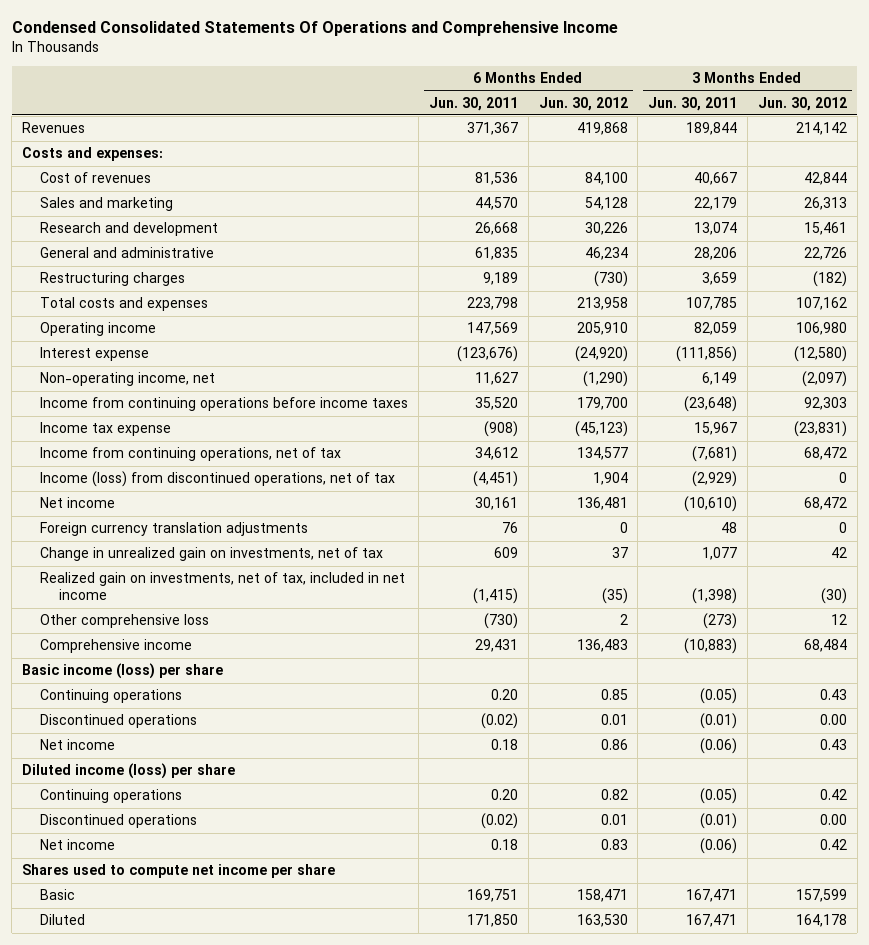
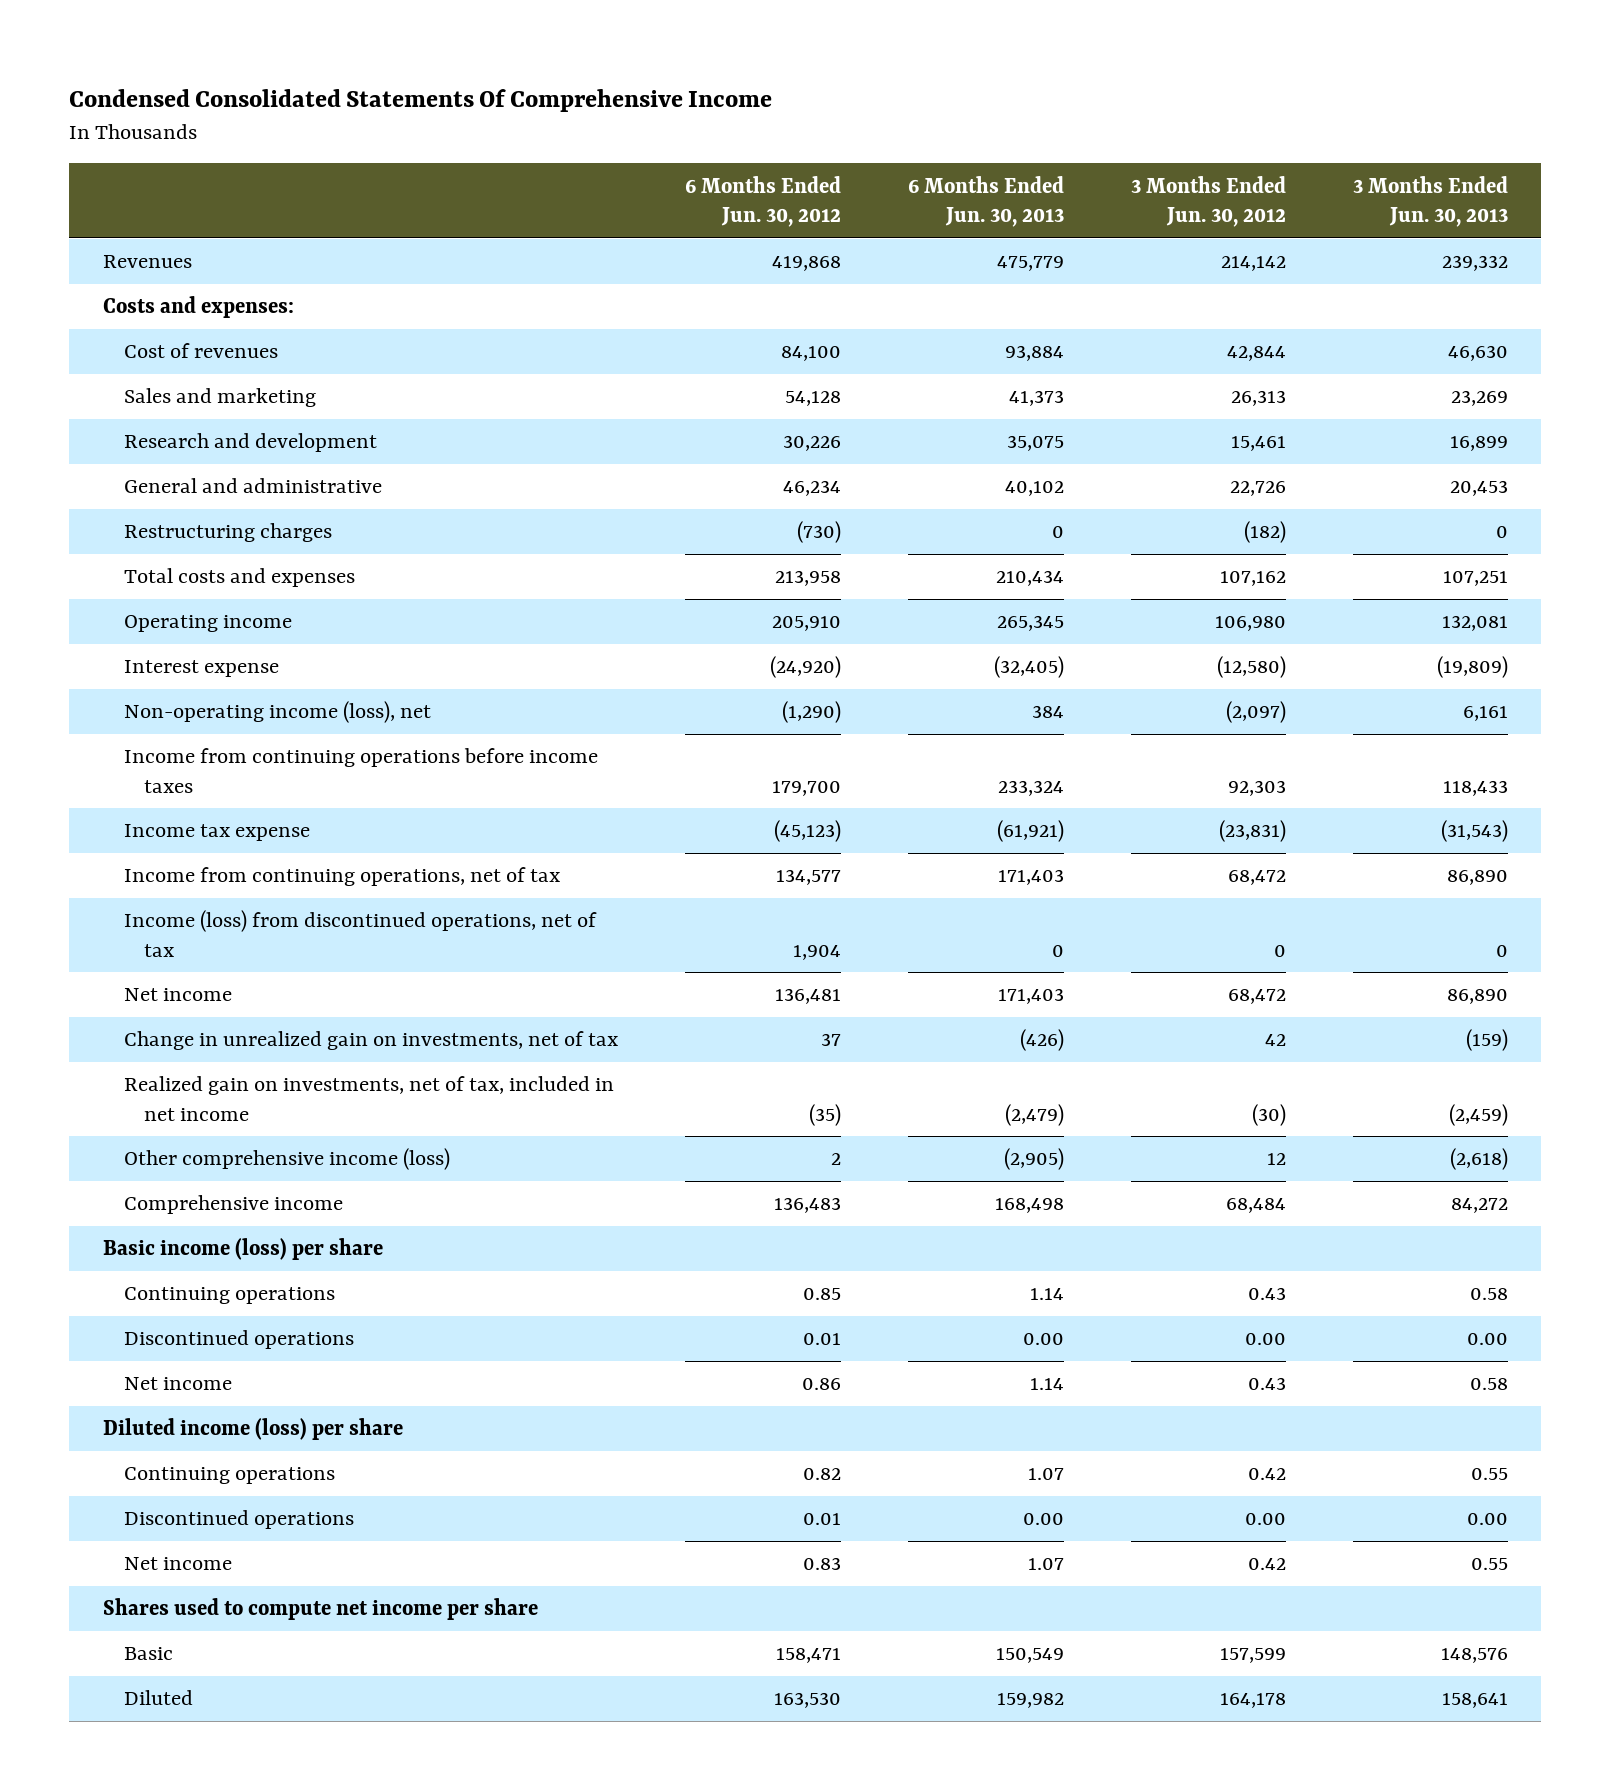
- Condensed Consolidated Statements Of Operations and Comprehensive Income
+ Condensed Consolidated Statements Of Comprehensive Income
- | 6 Months Ended Jun. 30, 2011 | 6 Months Ended Jun. 30, 2012 | 3 Months Ended Jun. 30, 2011 | 3 Months Ended Jun. 30, 2012
+ | 6 Months Ended Jun. 30, 2012 | 6 Months Ended Jun. 30, 2013 | 3 Months Ended Jun. 30, 2012 | 3 Months Ended Jun. 30, 2013
- Non-operating income, net | 11,627 | (1,290) | 6,149 | (2,097)
+ Non-operating income (loss), net | (1,290) | 384 | (2,097) | 6,161
- Foreign currency translation adjustments | 76 | 0 | 48 | 0
- Other comprehensive loss | (730) | 2 | (273) | 12
+ Other comprehensive income (loss) | 2 | (2,905) | 12 | (2,618)

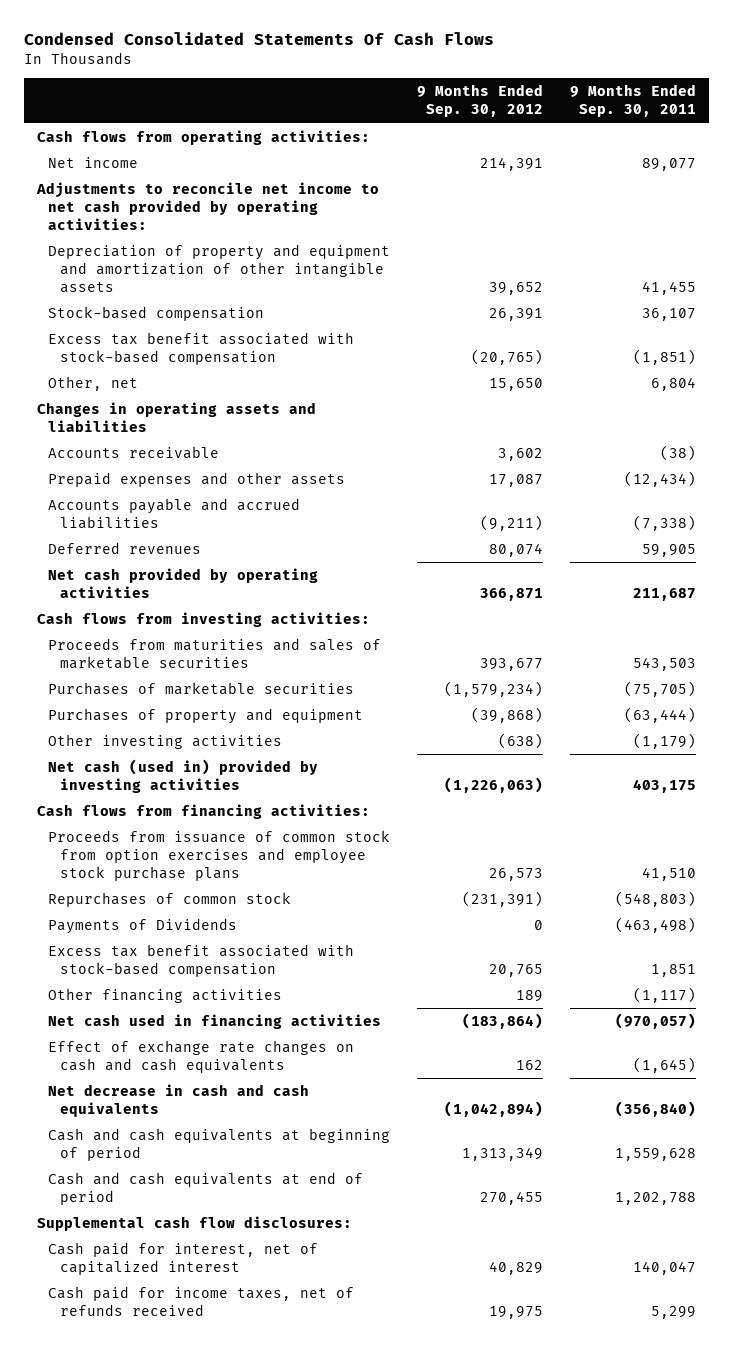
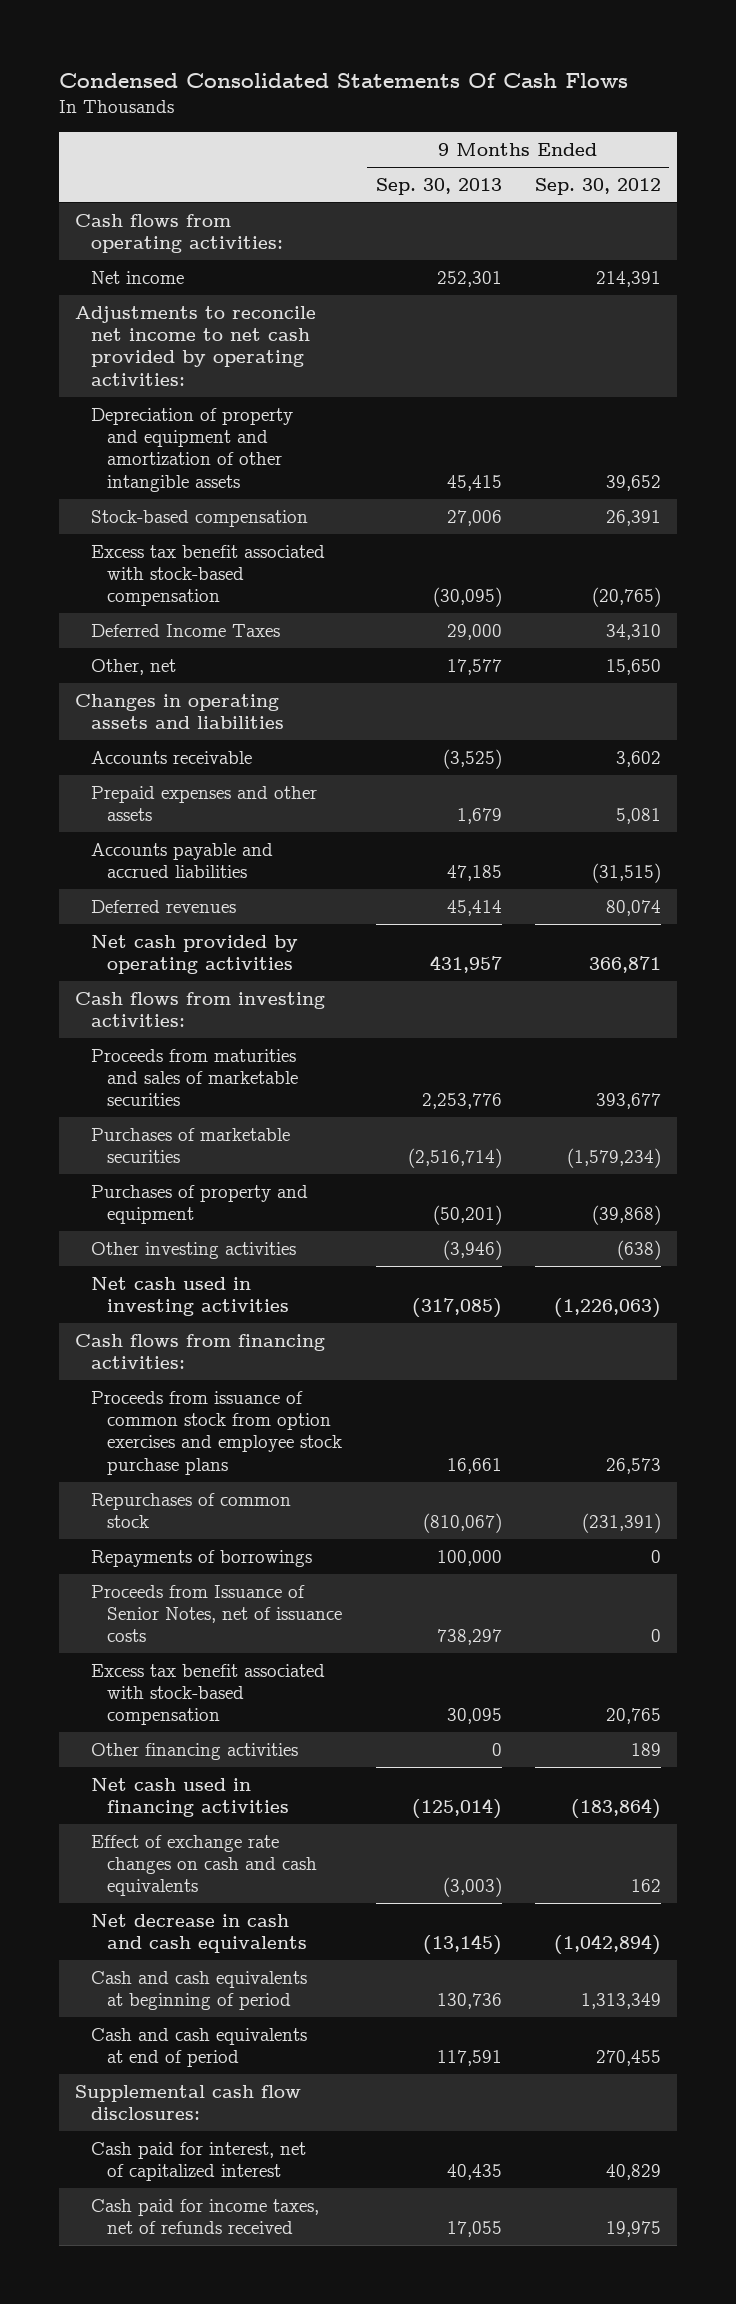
- | 9 Months Ended Sep. 30, 2012 | 9 Months Ended Sep. 30, 2011
+ | 9 Months Ended Sep. 30, 2013 | 9 Months Ended Sep. 30, 2012
+ Deferred Income Taxes | 29,000 | 34,310
- Prepaid expenses and other assets | 17,087 | (12,434)
- Accounts payable and accrued liabilities | (9,211) | (7,338)
+ Prepaid expenses and other assets | 1,679 | 5,081
+ Accounts payable and accrued liabilities | 47,185 | (31,515)
- Net cash (used in) provided by investing activities | (1,226,063) | 403,175
+ Net cash used in investing activities | (317,085) | (1,226,063)
- Payments of Dividends | 0 | (463,498)
+ Repayments of borrowings | 100,000 | 0
+ Proceeds from Issuance of Senior Notes, net of issuance costs | 738,297 | 0

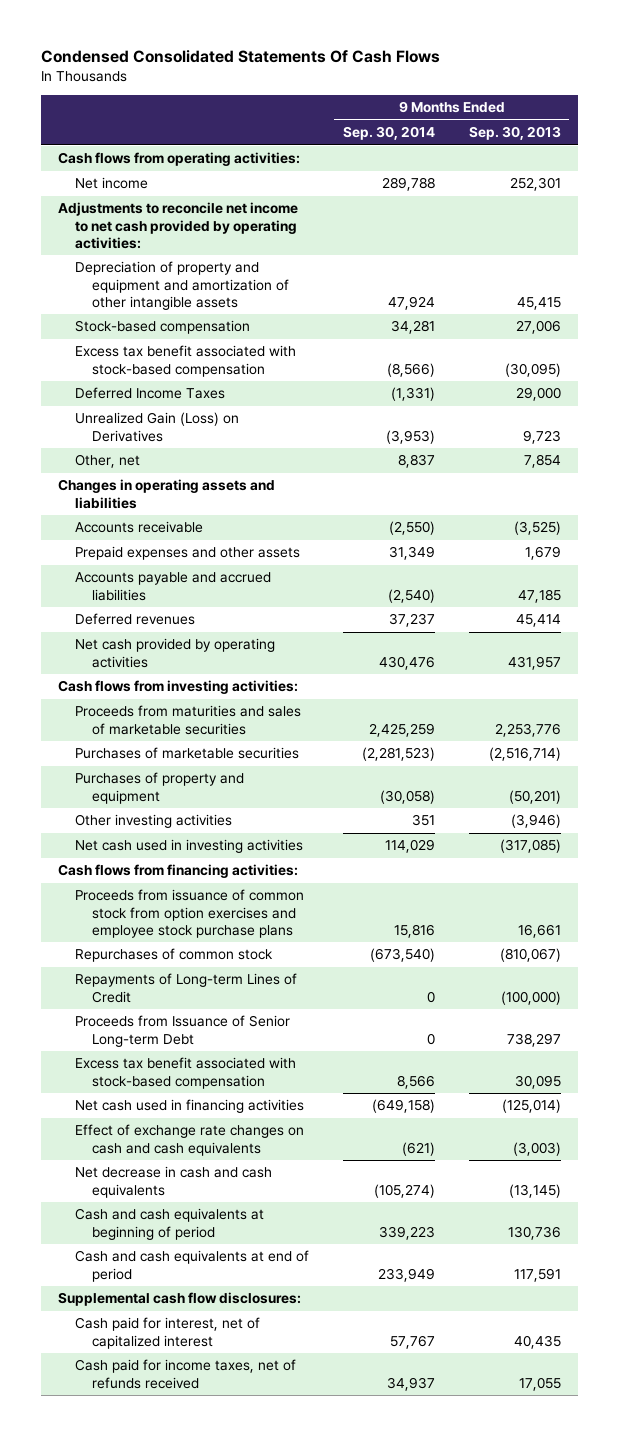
- | 9 Months Ended Sep. 30, 2013 | 9 Months Ended Sep. 30, 2012
+ | 9 Months Ended Sep. 30, 2014 | 9 Months Ended Sep. 30, 2013
- Other, net | 17,577 | 15,650
+ Unrealized Gain (Loss) on Derivatives | (3,953) | 9,723
+ Other, net | 8,837 | 7,854
- Repayments of borrowings | 100,000 | 0
- Proceeds from Issuance of Senior Notes, net of issuance costs | 738,297 | 0
+ Repayments of Long-term Lines of Credit | 0 | (100,000)
+ Proceeds from Issuance of Senior Long-term Debt | 0 | 738,297
- Other financing activities | 0 | 189

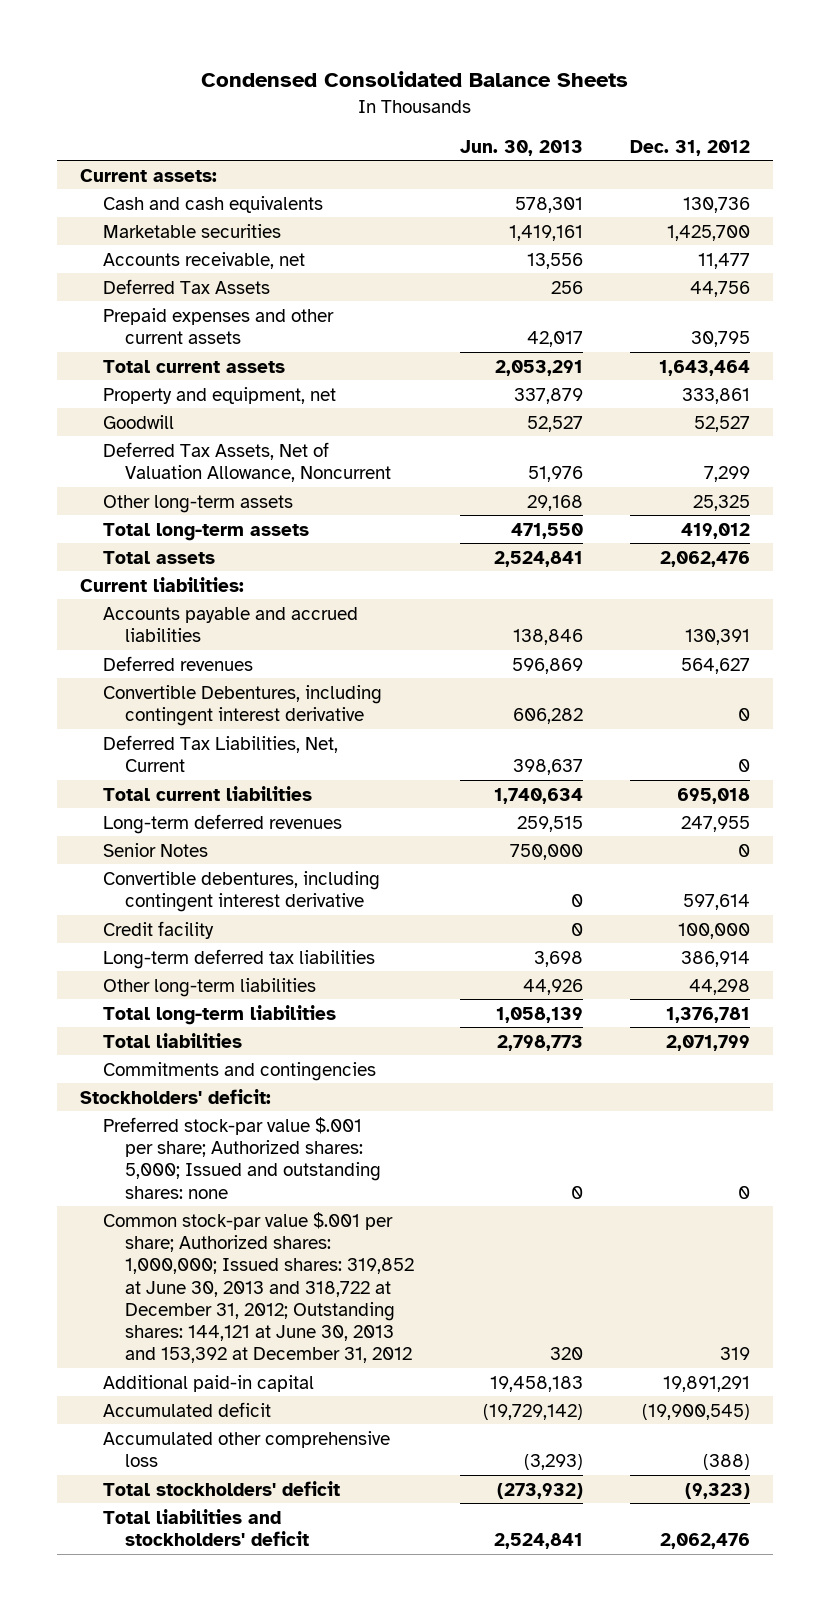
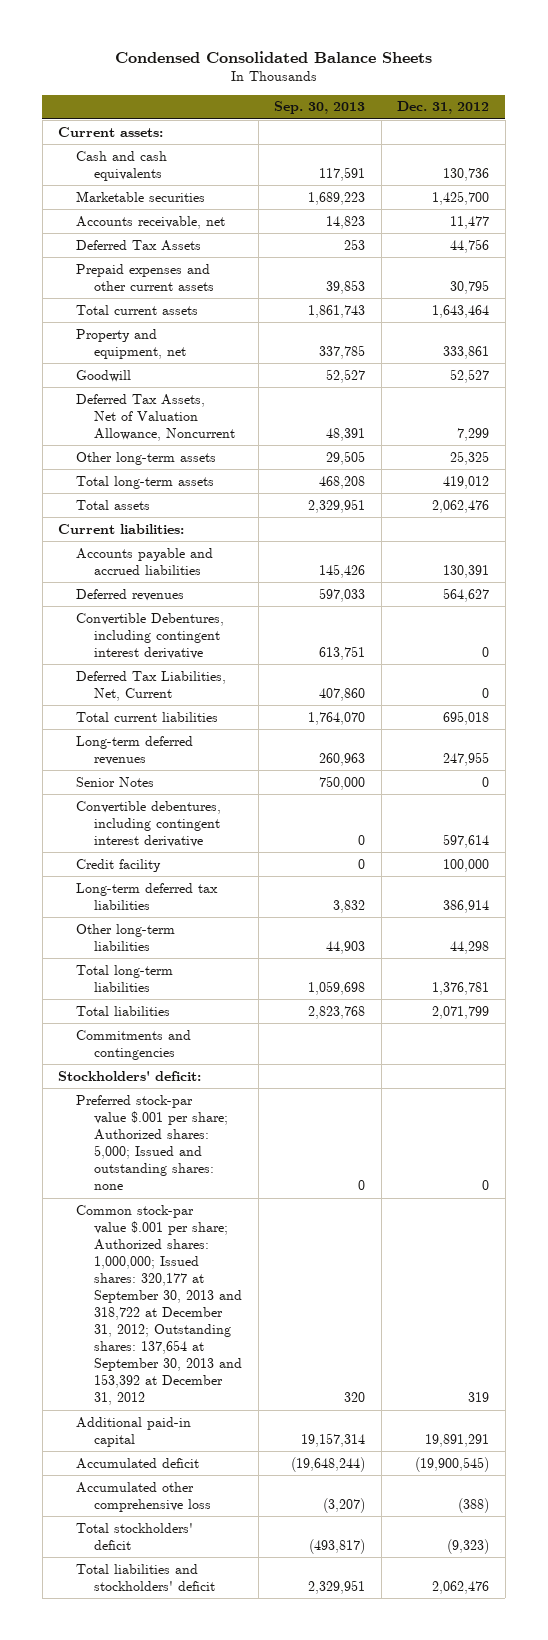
- | Jun. 30, 2013 | Dec. 31, 2012
+ | Sep. 30, 2013 | Dec. 31, 2012
- Common stock-par value $.001 per share; Authorized shares: 1,000,000; Issued shares: 319,852 at June 30, 2013 and 318,722 at December 31, 2012; Outstanding shares: 144,121 at June 30, 2013 and 153,392 at December 31, 2012 | 320 | 319
+ Common stock-par value $.001 per share; Authorized shares: 1,000,000; Issued shares: 320,177 at September 30, 2013 and 318,722 at December 31, 2012; Outstanding shares: 137,654 at September 30, 2013 and 153,392 at December 31, 2012 | 320 | 319

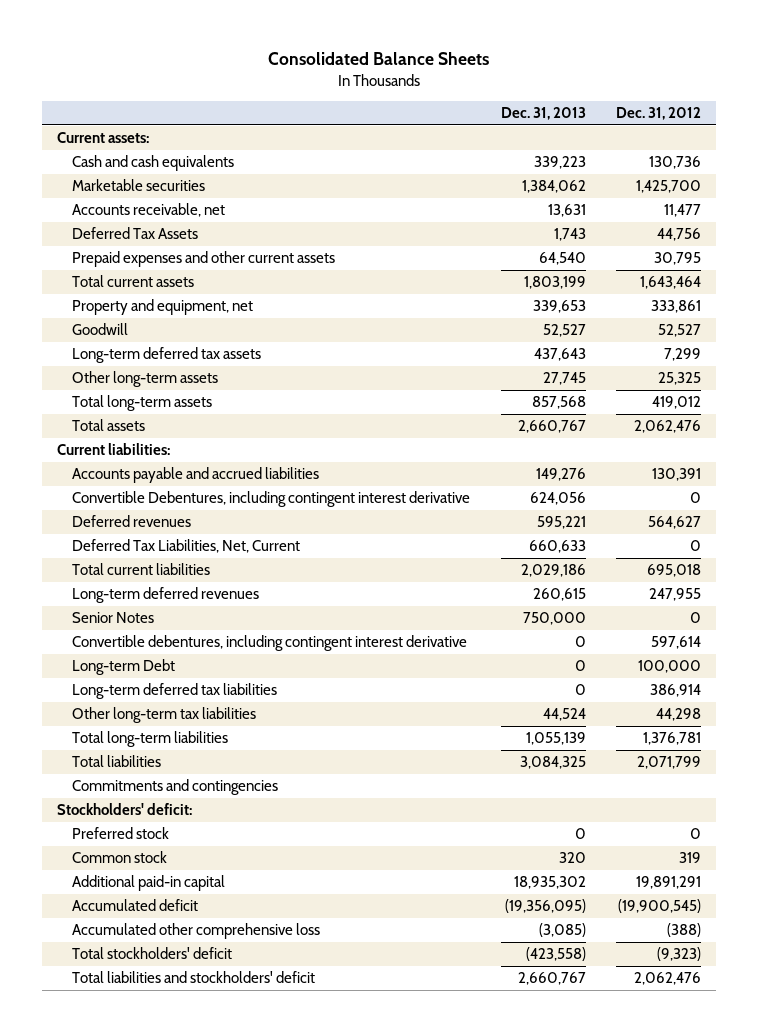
- Condensed Consolidated Balance Sheets
+ Consolidated Balance Sheets
- | Sep. 30, 2013 | Dec. 31, 2012
+ | Dec. 31, 2013 | Dec. 31, 2012
- Deferred Tax Assets, Net of Valuation Allowance, Noncurrent | 48,391 | 7,299
+ Long-term deferred tax assets | 437,643 | 7,299
moved down: Deferred revenues | 595,221 | 564,627
- Credit facility | 0 | 100,000
+ Long-term Debt | 0 | 100,000
- Other long-term liabilities | 44,903 | 44,298
+ Other long-term tax liabilities | 44,524 | 44,298
- Preferred stock-par value $.001 per share; Authorized shares: 5,000; Issued and outstanding shares: none | 0 | 0
- Common stock-par value $.001 per share; Authorized shares: 1,000,000; Issued shares: 320,177 at September 30, 2013 and 318,722 at December 31, 2012; Outstanding shares: 137,654 at September 30, 2013 and 153,392 at December 31, 2012 | 320 | 319
+ Preferred stock | 0 | 0
+ Common stock | 320 | 319

